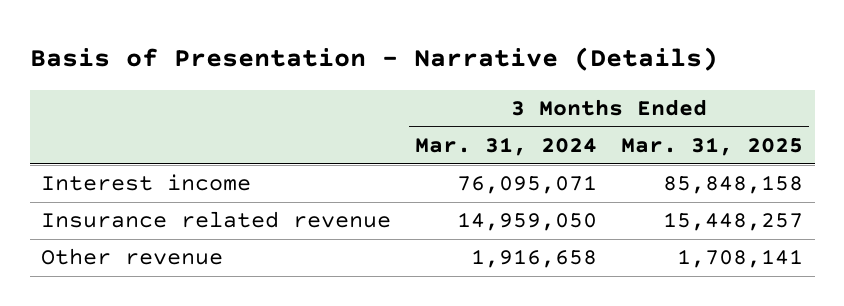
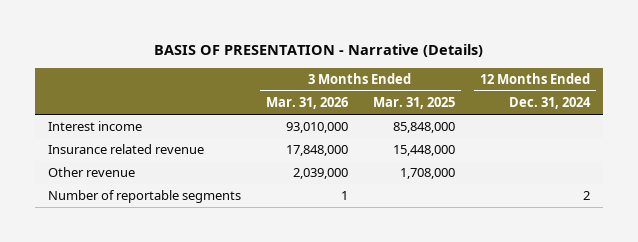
- Basis of Presentation - Narrative (Details)
+ BASIS OF PRESENTATION - Narrative (Details)
- | 3 Months Ended Mar. 31, 2024 | 3 Months Ended Mar. 31, 2025
+ | 3 Months Ended Mar. 31, 2026 | 3 Months Ended Mar. 31, 2025 | 12 Months Ended Dec. 31, 2024
- Interest income | 76,095,071 | 85,848,158
- Insurance related revenue | 14,959,050 | 15,448,257
- Other revenue | 1,916,658 | 1,708,141
+ Interest income | 93,010,000 | 85,848,000 |
+ Insurance related revenue | 17,848,000 | 15,448,000 |
+ Other revenue | 2,039,000 | 1,708,000 |
+ Number of reportable segments | 1 | | 2

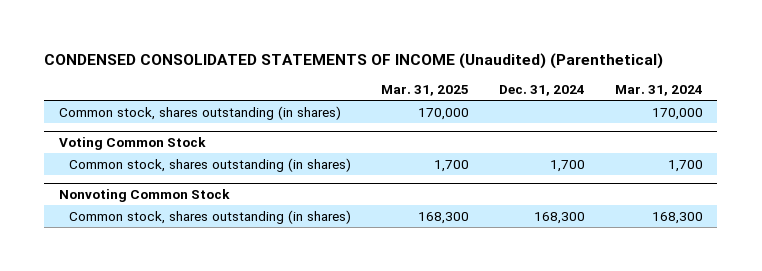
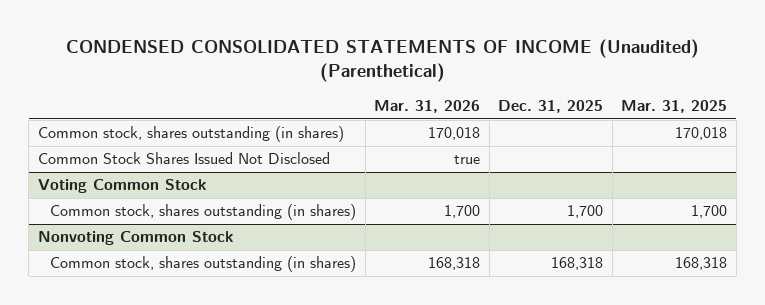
- | Mar. 31, 2025 | Dec. 31, 2024 | Mar. 31, 2024
+ | Mar. 31, 2026 | Dec. 31, 2025 | Mar. 31, 2025
- Common stock, shares outstanding (in shares) | 170,000 | | 170,000
+ Common stock, shares outstanding (in shares) | 170,018 | | 170,018
+ Common Stock Shares Issued Not Disclosed | true | |
@ Nonvoting Common Stock
- Common stock, shares outstanding (in shares) | 168,300 | 168,300 | 168,300
+ Common stock, shares outstanding (in shares) | 168,318 | 168,318 | 168,318

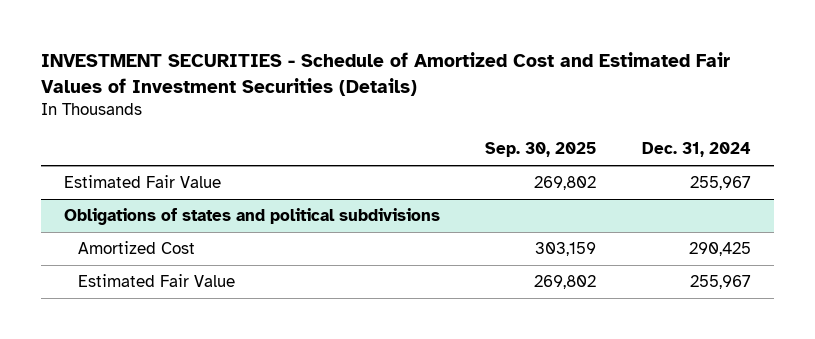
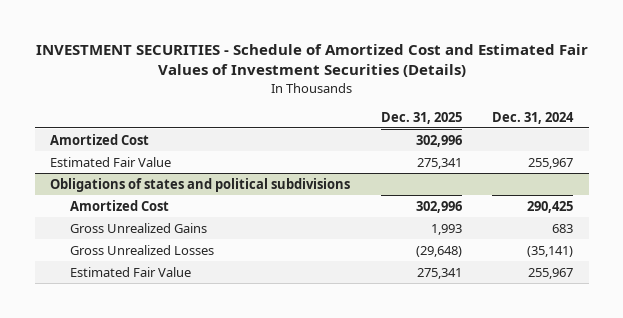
- | Sep. 30, 2025 | Dec. 31, 2024
+ | Dec. 31, 2025 | Dec. 31, 2024
+ Amortized Cost | 302,996 |
@ Obligations of states and political subdivisions
+ Gross Unrealized Gains | 1,993 | 683
+ Gross Unrealized Losses | (29,648) | (35,141)

